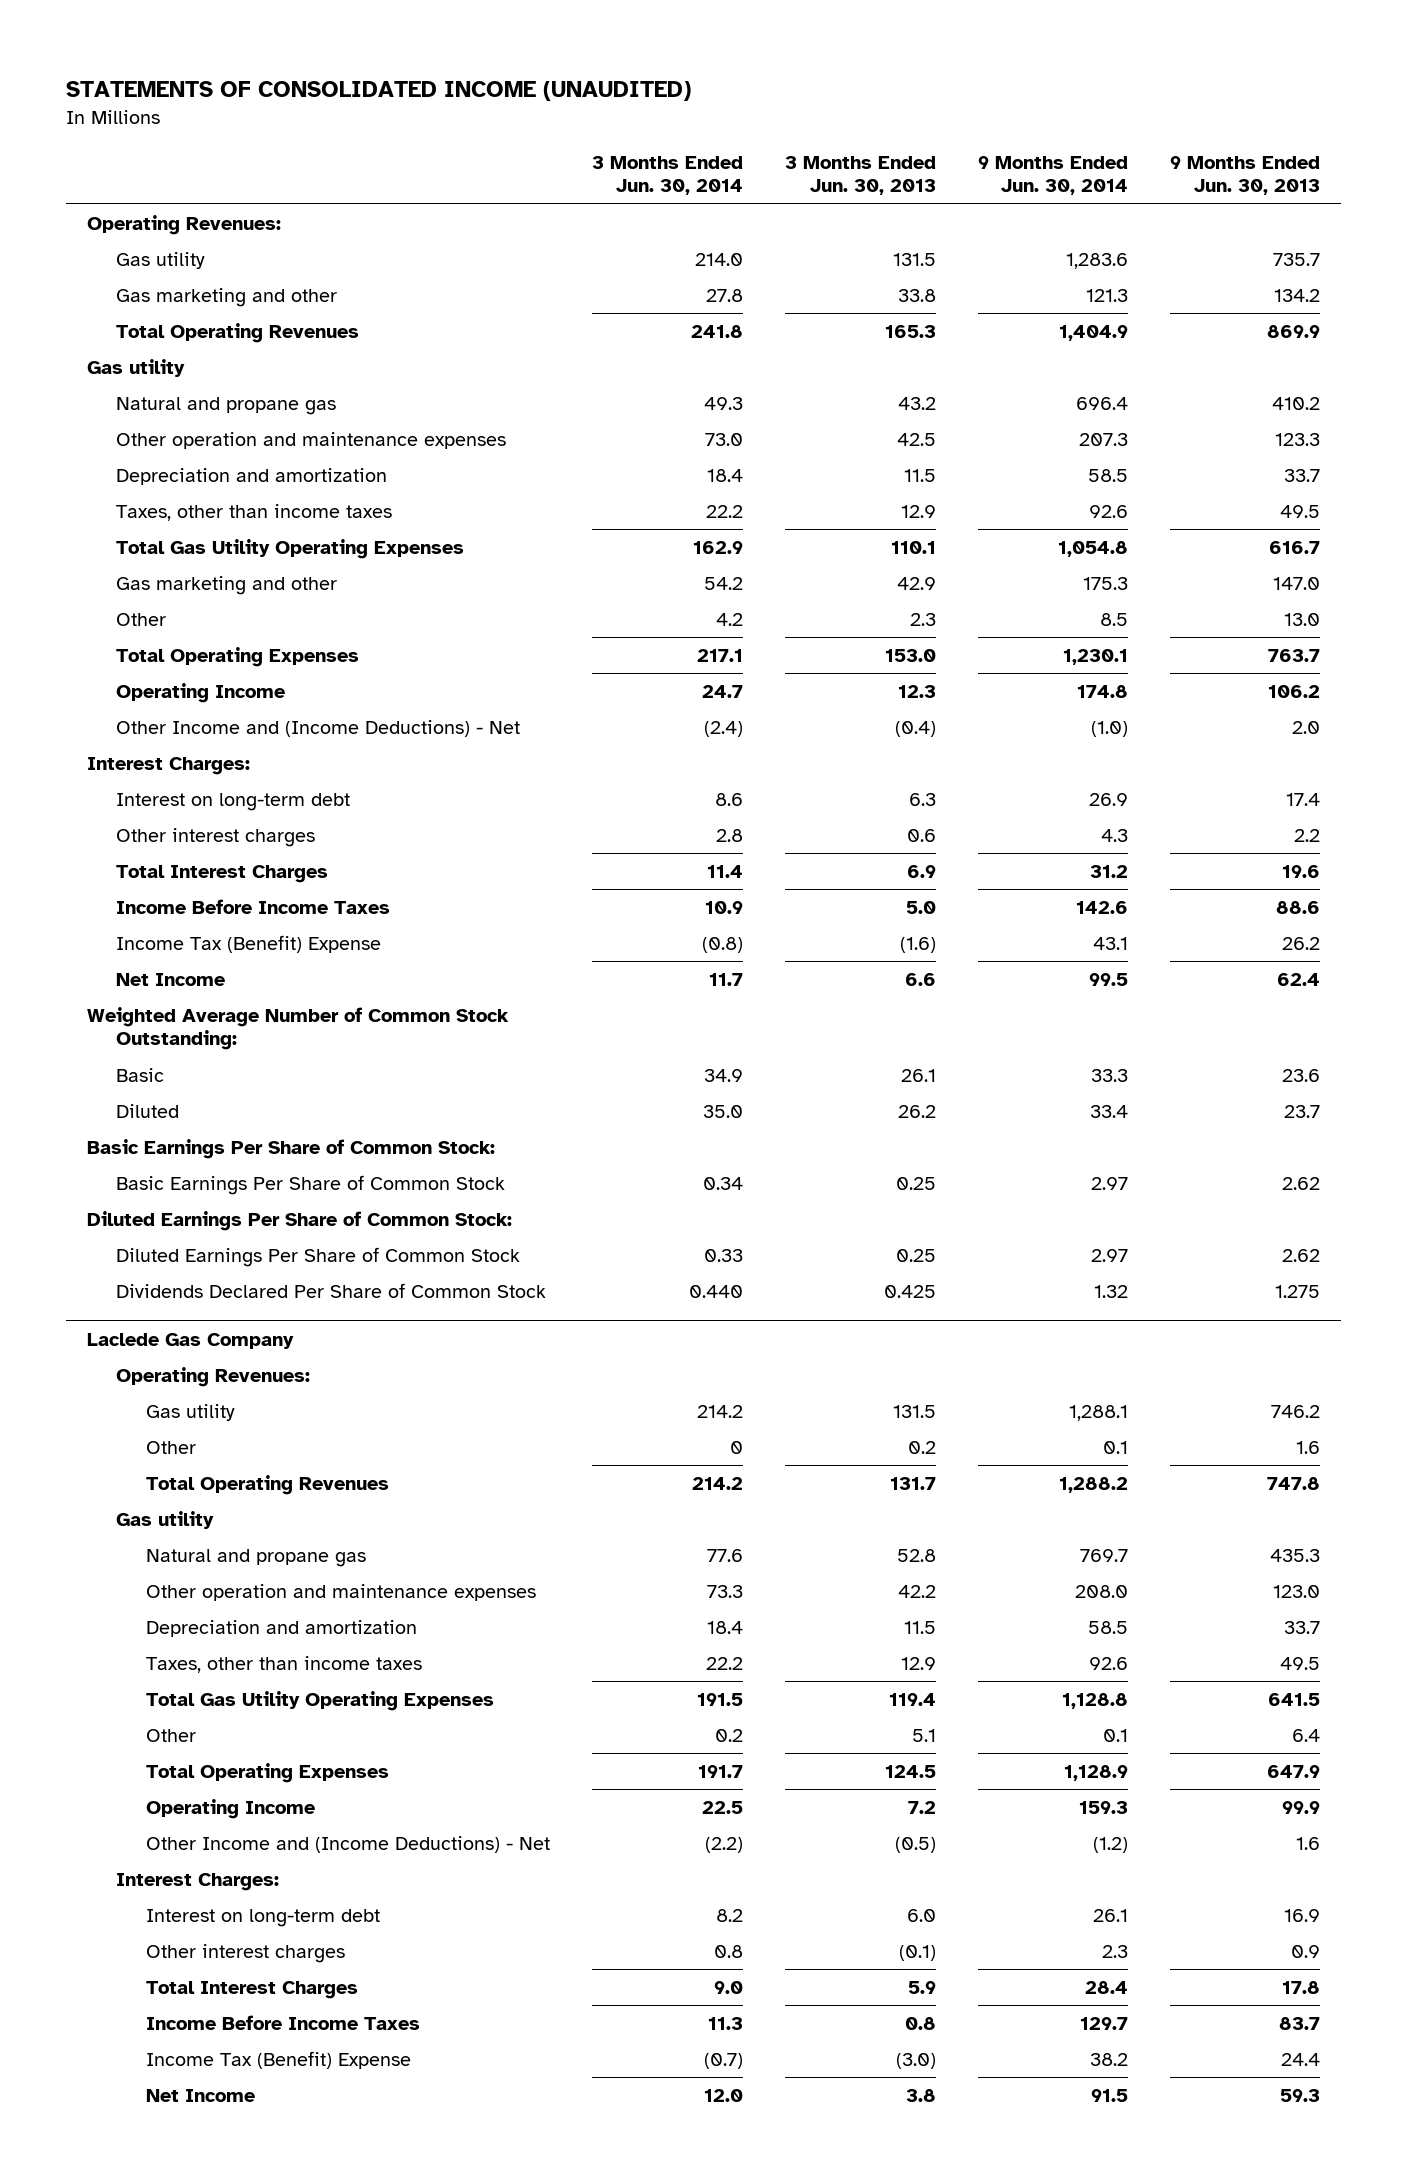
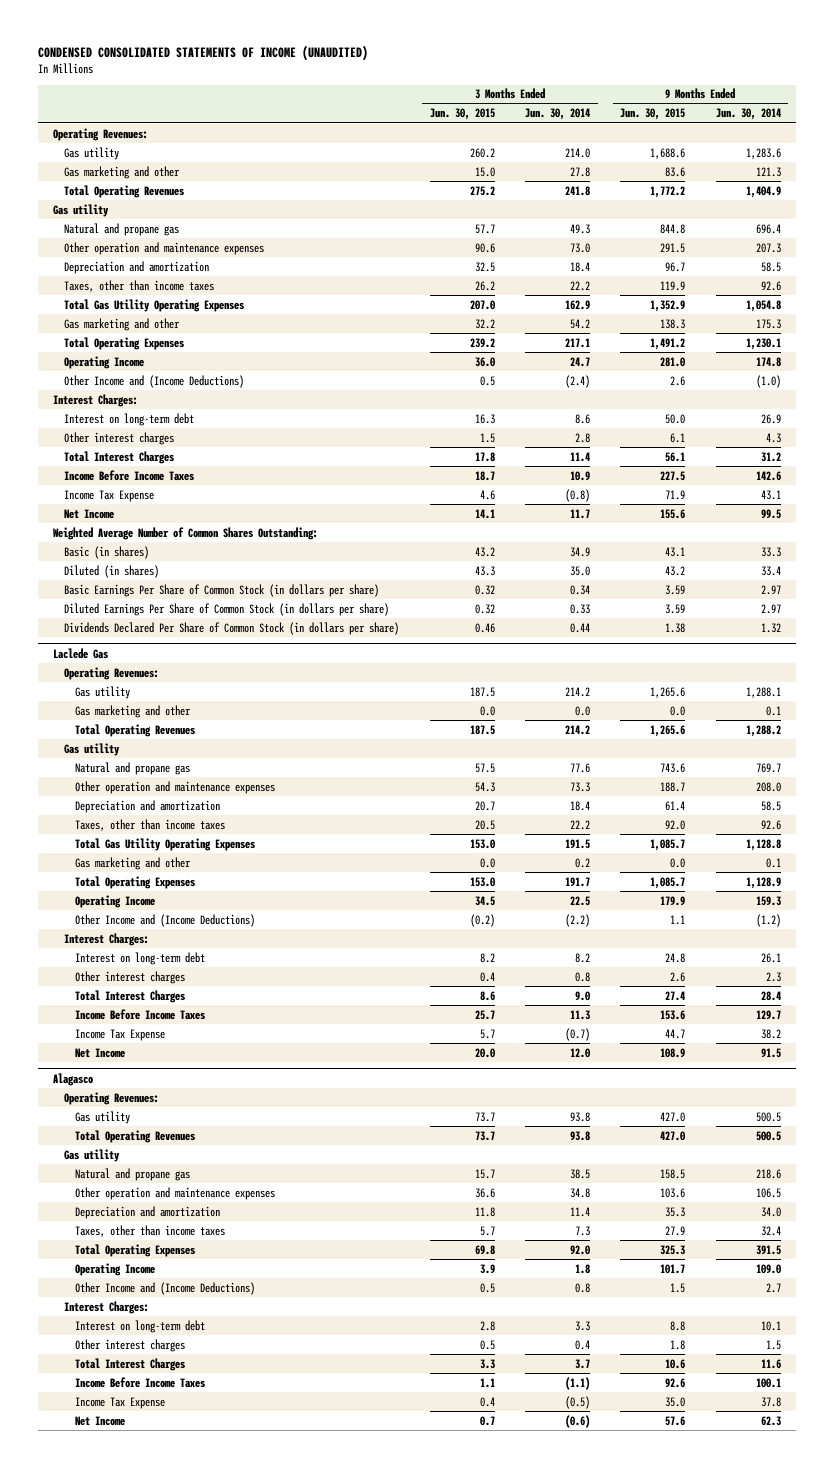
- STATEMENTS OF CONSOLIDATED INCOME (UNAUDITED)
+ CONDENSED CONSOLIDATED STATEMENTS OF INCOME (UNAUDITED)
- | 3 Months Ended Jun. 30, 2014 | 3 Months Ended Jun. 30, 2013 | 9 Months Ended Jun. 30, 2014 | 9 Months Ended Jun. 30, 2013
+ | 3 Months Ended Jun. 30, 2015 | 3 Months Ended Jun. 30, 2014 | 9 Months Ended Jun. 30, 2015 | 9 Months Ended Jun. 30, 2014
- Other | 4.2 | 2.3 | 8.5 | 13.0
- Other Income and (Income Deductions) - Net | (2.4) | (0.4) | (1.0) | 2.0
+ Other Income and (Income Deductions) | 0.5 | (2.4) | 2.6 | (1.0)
- Income Tax (Benefit) Expense | (0.8) | (1.6) | 43.1 | 26.2
+ Income Tax Expense | 4.6 | (0.8) | 71.9 | 43.1
- Weighted Average Number of Common Stock Outstanding:
- Basic | 34.9 | 26.1 | 33.3 | 23.6
- Diluted | 35.0 | 26.2 | 33.4 | 23.7
- Basic Earnings Per Share of Common Stock:
- Basic Earnings Per Share of Common Stock | 0.34 | 0.25 | 2.97 | 2.62
- Diluted Earnings Per Share of Common Stock:
- Diluted Earnings Per Share of Common Stock | 0.33 | 0.25 | 2.97 | 2.62
- Dividends Declared Per Share of Common Stock | 0.440 | 0.425 | 1.32 | 1.275
- Laclede Gas Company
+ Weighted Average Number of Common Shares Outstanding:
+ Basic (in shares) | 43.2 | 34.9 | 43.1 | 33.3
+ Diluted (in shares) | 43.3 | 35.0 | 43.2 | 33.4
+ Basic Earnings Per Share of Common Stock (in dollars per share) | 0.32 | 0.34 | 3.59 | 2.97
+ Diluted Earnings Per Share of Common Stock (in dollars per share) | 0.32 | 0.33 | 3.59 | 2.97
+ Dividends Declared Per Share of Common Stock (in dollars per share) | 0.46 | 0.44 | 1.38 | 1.32
+ Laclede Gas
- Other | 0 | 0.2 | 0.1 | 1.6
+ Gas marketing and other | 0.0 | 0.0 | 0.0 | 0.1
- Other | 0.2 | 5.1 | 0.1 | 6.4
+ Gas marketing and other | 0.0 | 0.2 | 0.0 | 0.1
- Other Income and (Income Deductions) - Net | (2.2) | (0.5) | (1.2) | 1.6
+ Other Income and (Income Deductions) | (0.2) | (2.2) | 1.1 | (1.2)
- Income Tax (Benefit) Expense | (0.7) | (3.0) | 38.2 | 24.4
+ Income Tax Expense | 5.7 | (0.7) | 44.7 | 38.2
+ Alagasco
+ Operating Revenues:
+ Gas utility | 73.7 | 93.8 | 427.0 | 500.5
+ Total Operating Revenues | 73.7 | 93.8 | 427.0 | 500.5
+ Gas utility
+ Natural and propane gas | 15.7 | 38.5 | 158.5 | 218.6
+ Other operation and maintenance expenses | 36.6 | 34.8 | 103.6 | 106.5
+ Depreciation and amortization | 11.8 | 11.4 | 35.3 | 34.0
+ Taxes, other than income taxes | 5.7 | 7.3 | 27.9 | 32.4
+ Total Operating Expenses | 69.8 | 92.0 | 325.3 | 391.5
+ Operating Income | 3.9 | 1.8 | 101.7 | 109.0
+ Other Income and (Income Deductions) | 0.5 | 0.8 | 1.5 | 2.7
+ Interest Charges:
+ Interest on long-term debt | 2.8 | 3.3 | 8.8 | 10.1
+ Other interest charges | 0.5 | 0.4 | 1.8 | 1.5
+ Total Interest Charges | 3.3 | 3.7 | 10.6 | 11.6
+ Income Before Income Taxes | 1.1 | (1.1) | 92.6 | 100.1
+ Income Tax Expense | 0.4 | (0.5) | 35.0 | 37.8
+ Net Income | 0.7 | (0.6) | 57.6 | 62.3

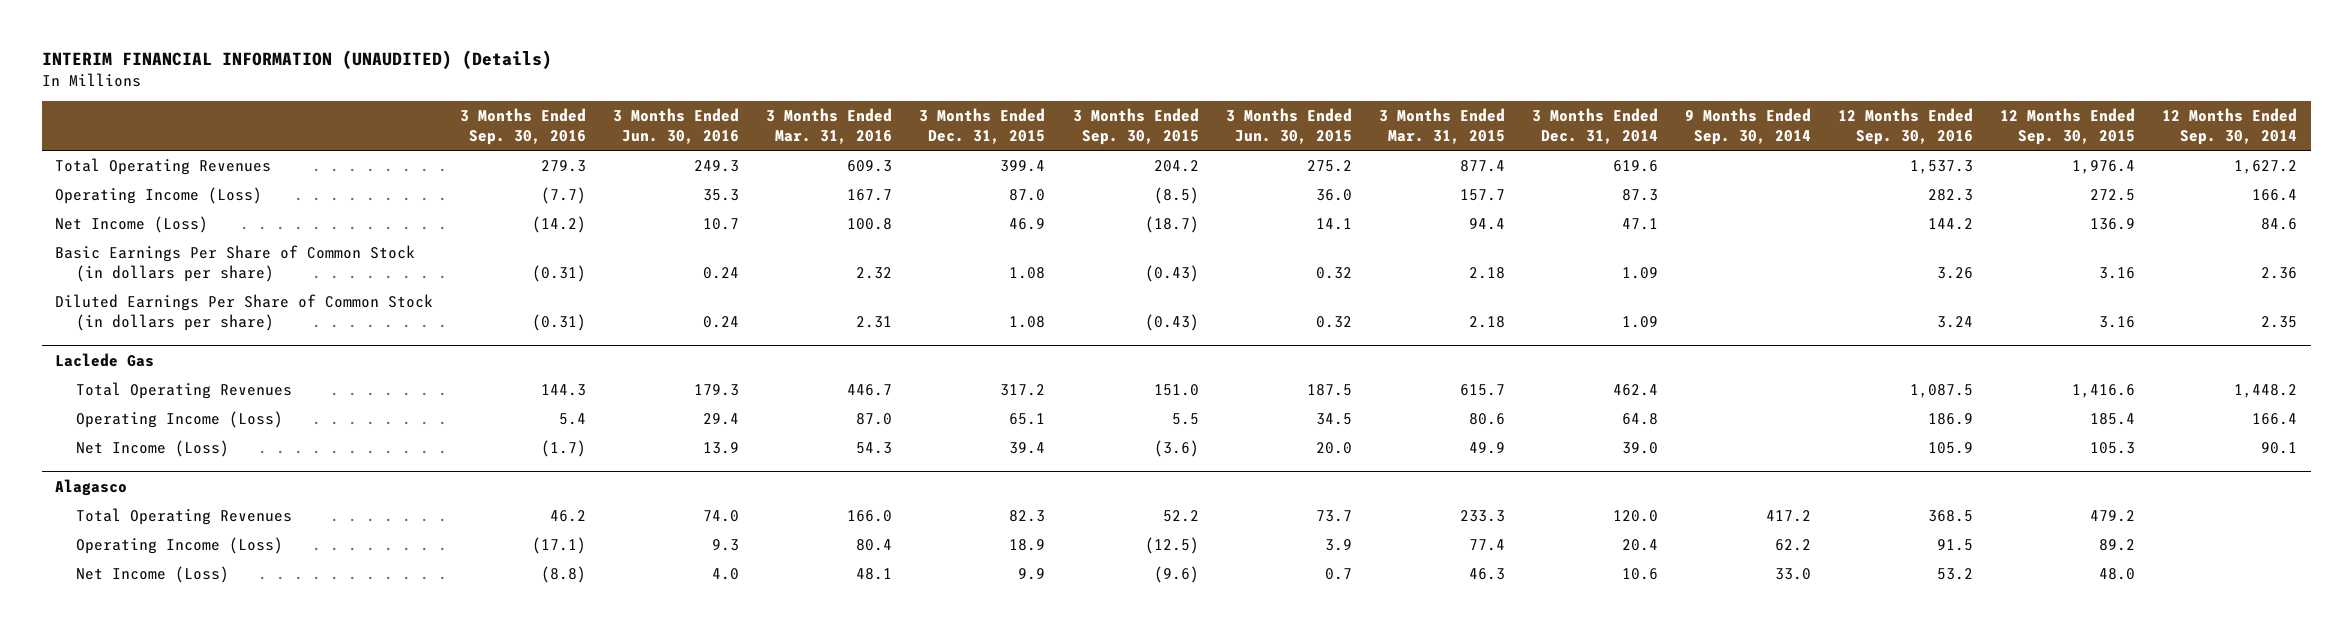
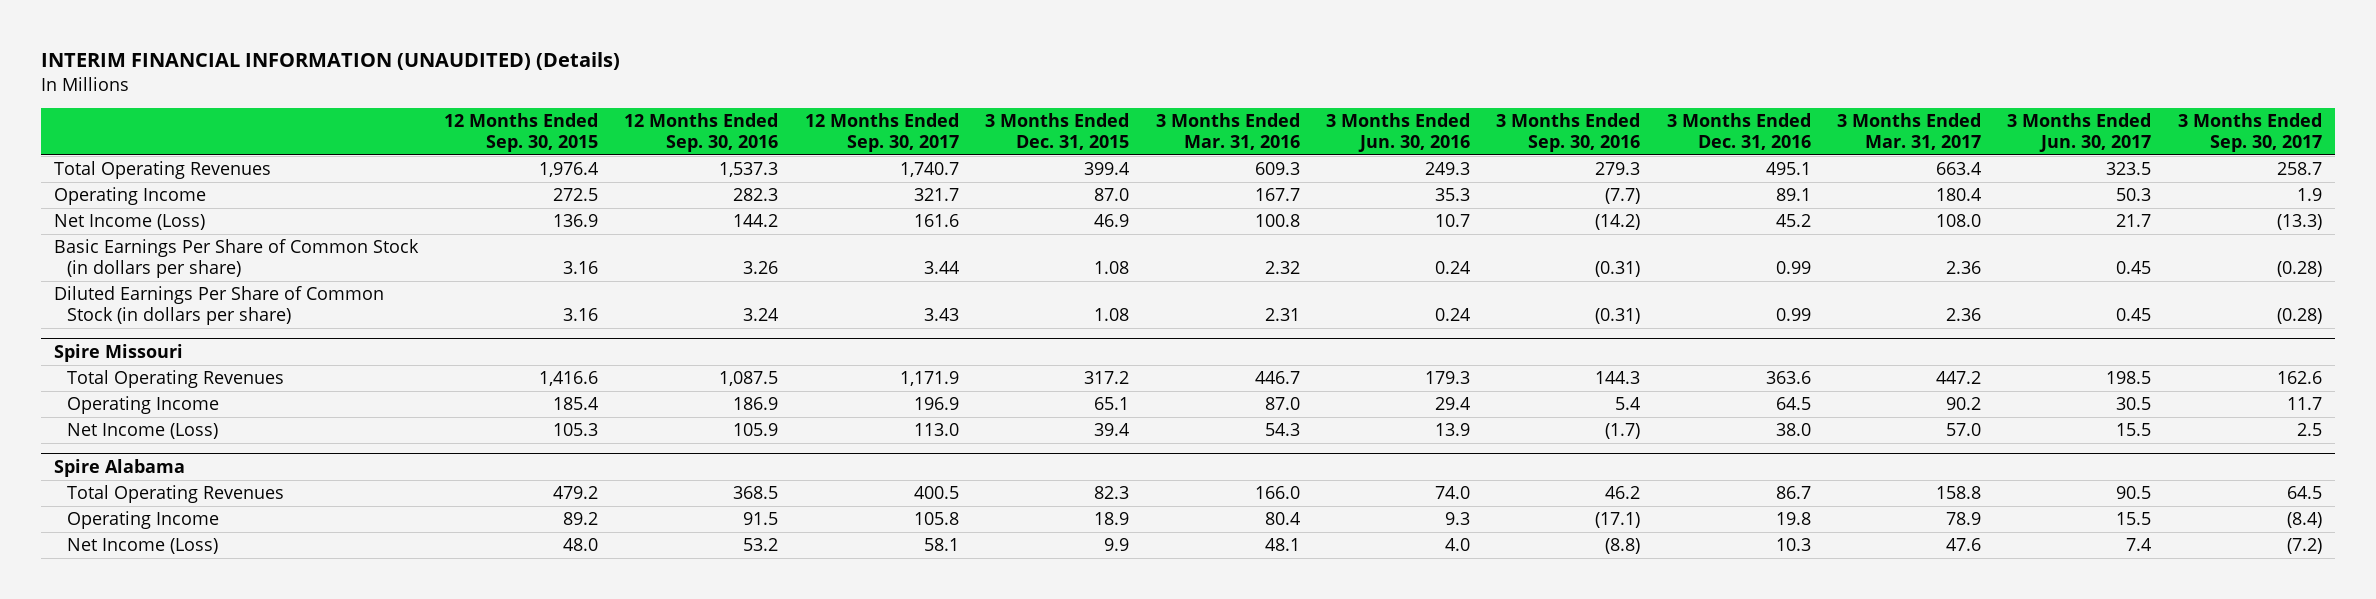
- | 3 Months Ended Sep. 30, 2016 | 3 Months Ended Jun. 30, 2016 | 3 Months Ended Mar. 31, 2016 | 3 Months Ended Dec. 31, 2015 | 3 Months Ended Sep. 30, 2015 | 3 Months Ended Jun. 30, 2015 | 3 Months Ended Mar. 31, 2015 | 3 Months Ended Dec. 31, 2014 | 9 Months Ended Sep. 30, 2014 | 12 Months Ended Sep. 30, 2016 | 12 Months Ended Sep. 30, 2015 | 12 Months Ended Sep. 30, 2014
+ | 12 Months Ended Sep. 30, 2015 | 12 Months Ended Sep. 30, 2016 | 12 Months Ended Sep. 30, 2017 | 3 Months Ended Dec. 31, 2015 | 3 Months Ended Mar. 31, 2016 | 3 Months Ended Jun. 30, 2016 | 3 Months Ended Sep. 30, 2016 | 3 Months Ended Dec. 31, 2016 | 3 Months Ended Mar. 31, 2017 | 3 Months Ended Jun. 30, 2017 | 3 Months Ended Sep. 30, 2017
- Operating Income (Loss) | (7.7) | 35.3 | 167.7 | 87.0 | (8.5) | 36.0 | 157.7 | 87.3 | | 282.3 | 272.5 | 166.4
+ Operating Income | 272.5 | 282.3 | 321.7 | 87.0 | 167.7 | 35.3 | (7.7) | 89.1 | 180.4 | 50.3 | 1.9
- Laclede Gas
+ Spire Missouri
- Operating Income (Loss) | 5.4 | 29.4 | 87.0 | 65.1 | 5.5 | 34.5 | 80.6 | 64.8 | | 186.9 | 185.4 | 166.4
+ Operating Income | 185.4 | 186.9 | 196.9 | 65.1 | 87.0 | 29.4 | 5.4 | 64.5 | 90.2 | 30.5 | 11.7
- Alagasco
+ Spire Alabama
- Operating Income (Loss) | (17.1) | 9.3 | 80.4 | 18.9 | (12.5) | 3.9 | 77.4 | 20.4 | 62.2 | 91.5 | 89.2 |
+ Operating Income | 89.2 | 91.5 | 105.8 | 18.9 | 80.4 | 9.3 | (17.1) | 19.8 | 78.9 | 15.5 | (8.4)

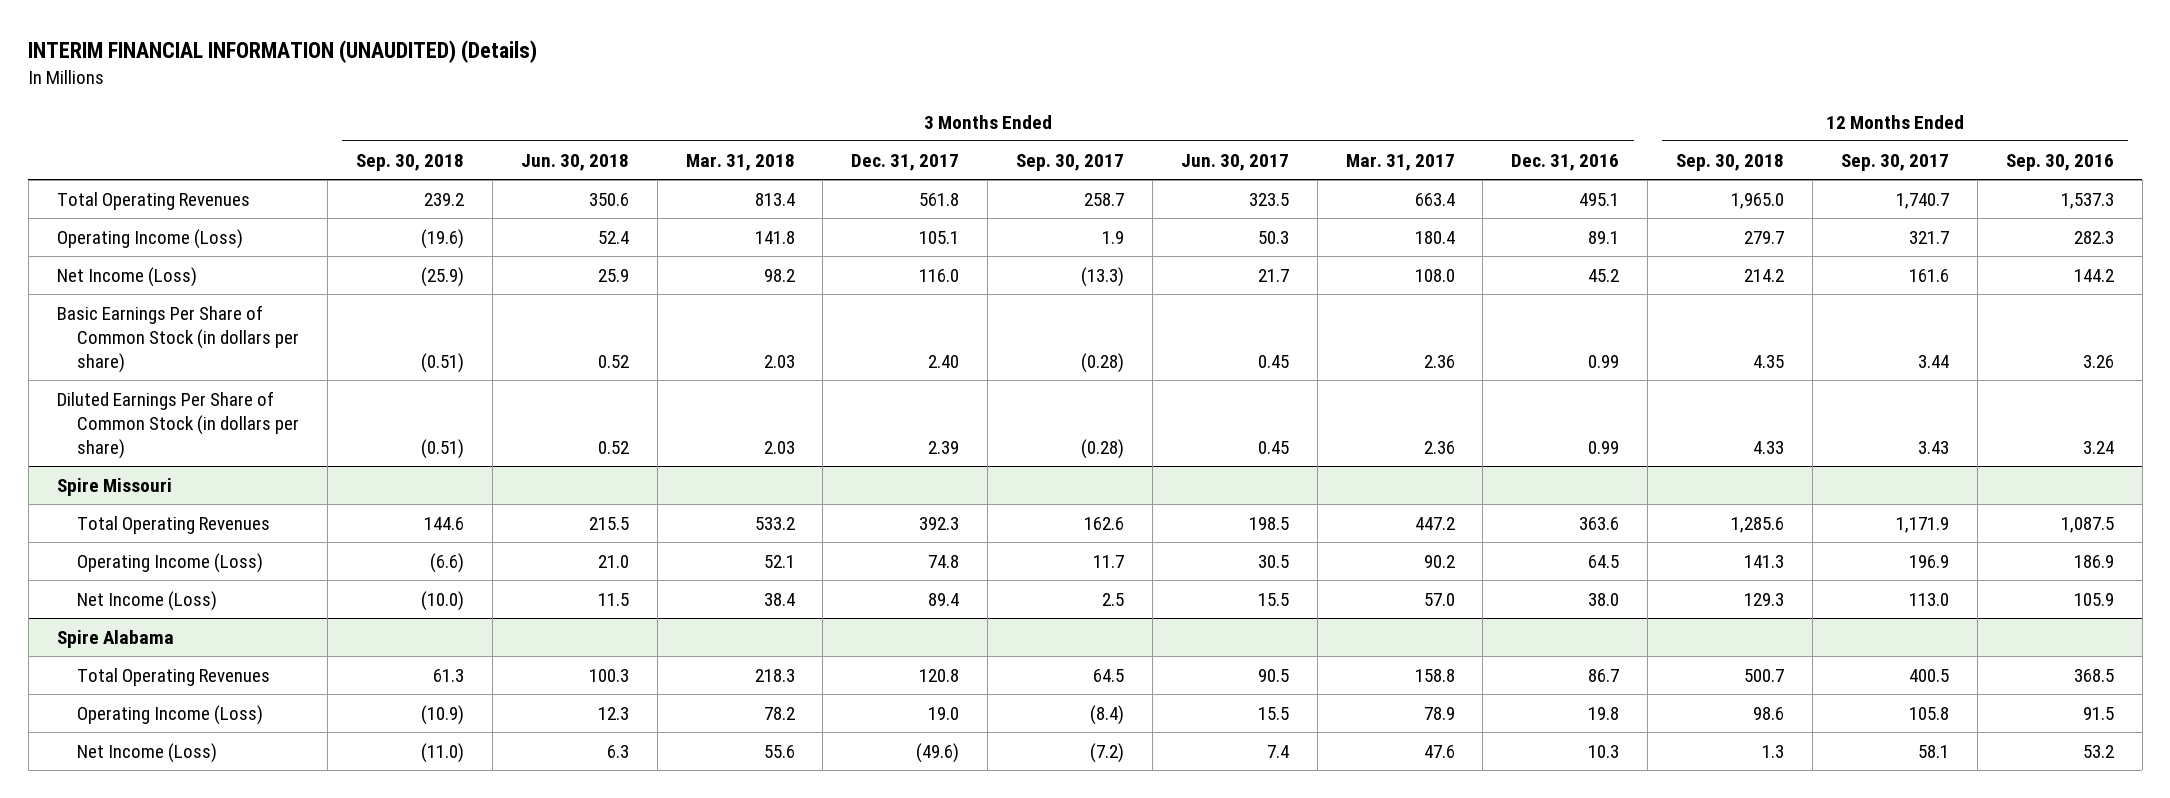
- | 12 Months Ended Sep. 30, 2015 | 12 Months Ended Sep. 30, 2016 | 12 Months Ended Sep. 30, 2017 | 3 Months Ended Dec. 31, 2015 | 3 Months Ended Mar. 31, 2016 | 3 Months Ended Jun. 30, 2016 | 3 Months Ended Sep. 30, 2016 | 3 Months Ended Dec. 31, 2016 | 3 Months Ended Mar. 31, 2017 | 3 Months Ended Jun. 30, 2017 | 3 Months Ended Sep. 30, 2017
+ | 3 Months Ended Sep. 30, 2018 | 3 Months Ended Jun. 30, 2018 | 3 Months Ended Mar. 31, 2018 | 3 Months Ended Dec. 31, 2017 | 3 Months Ended Sep. 30, 2017 | 3 Months Ended Jun. 30, 2017 | 3 Months Ended Mar. 31, 2017 | 3 Months Ended Dec. 31, 2016 | 12 Months Ended Sep. 30, 2018 | 12 Months Ended Sep. 30, 2017 | 12 Months Ended Sep. 30, 2016
- Operating Income | 272.5 | 282.3 | 321.7 | 87.0 | 167.7 | 35.3 | (7.7) | 89.1 | 180.4 | 50.3 | 1.9
+ Operating Income (Loss) | (19.6) | 52.4 | 141.8 | 105.1 | 1.9 | 50.3 | 180.4 | 89.1 | 279.7 | 321.7 | 282.3
@ Spire Missouri
- Operating Income | 185.4 | 186.9 | 196.9 | 65.1 | 87.0 | 29.4 | 5.4 | 64.5 | 90.2 | 30.5 | 11.7
+ Operating Income (Loss) | (6.6) | 21.0 | 52.1 | 74.8 | 11.7 | 30.5 | 90.2 | 64.5 | 141.3 | 196.9 | 186.9
@ Spire Alabama
- Operating Income | 89.2 | 91.5 | 105.8 | 18.9 | 80.4 | 9.3 | (17.1) | 19.8 | 78.9 | 15.5 | (8.4)
+ Operating Income (Loss) | (10.9) | 12.3 | 78.2 | 19.0 | (8.4) | 15.5 | 78.9 | 19.8 | 98.6 | 105.8 | 91.5

